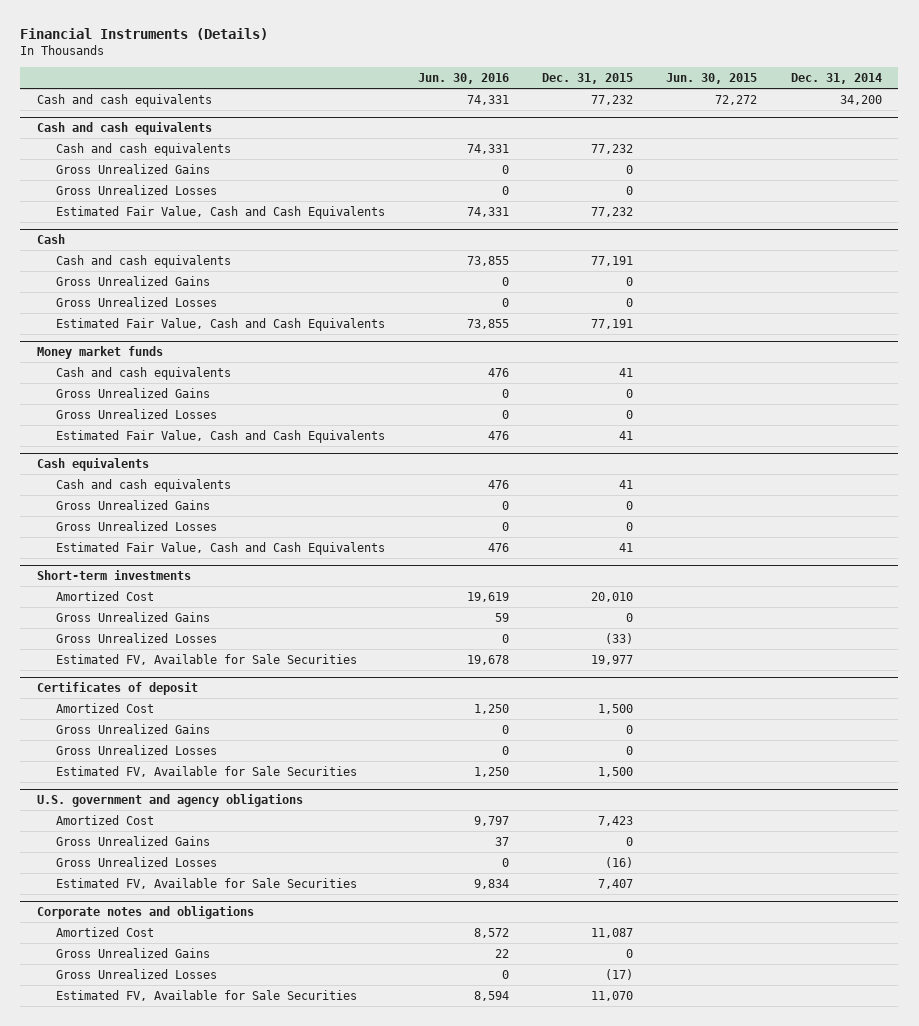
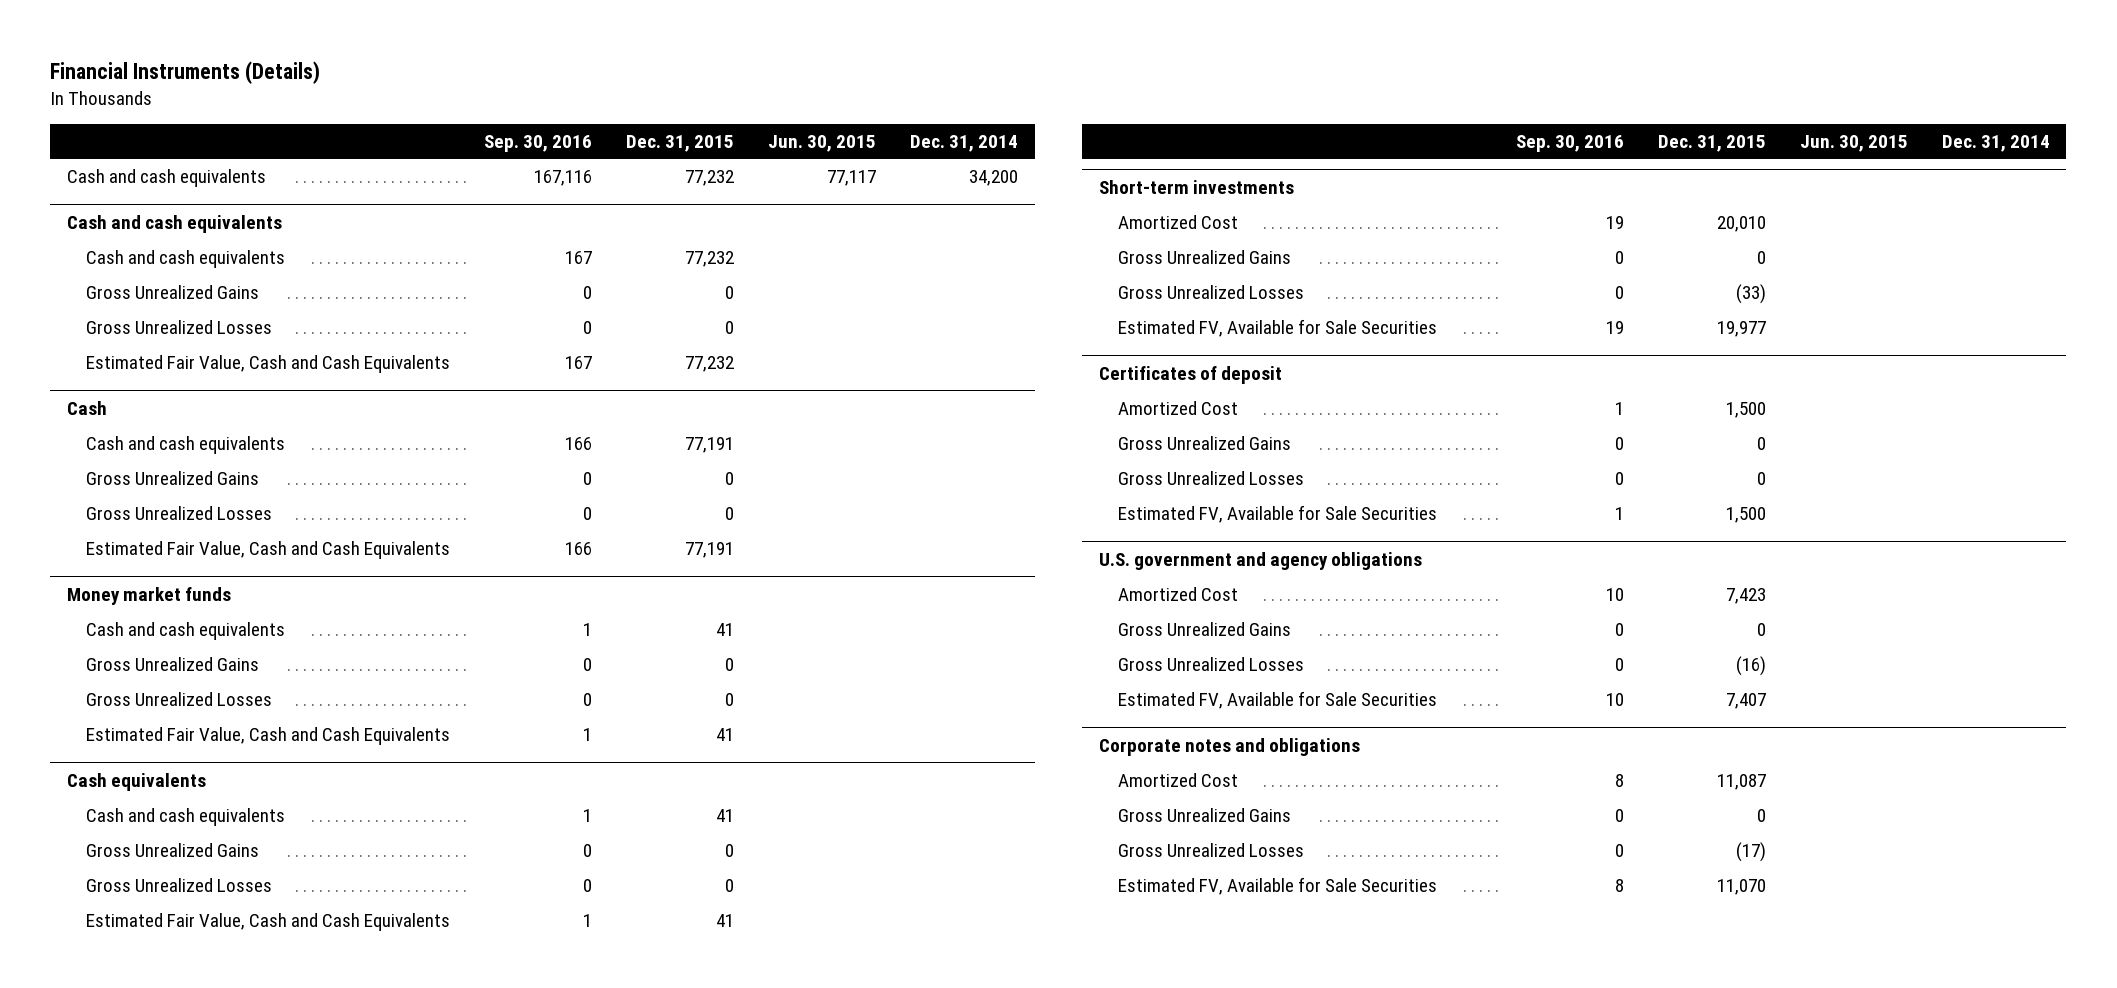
- | Jun. 30, 2016 | Dec. 31, 2015 | Jun. 30, 2015 | Dec. 31, 2014
+ | Sep. 30, 2016 | Dec. 31, 2015 | Jun. 30, 2015 | Dec. 31, 2014
- Cash and cash equivalents | 74,331 | 77,232 | 72,272 | 34,200
+ Cash and cash equivalents | 167,116 | 77,232 | 77,117 | 34,200

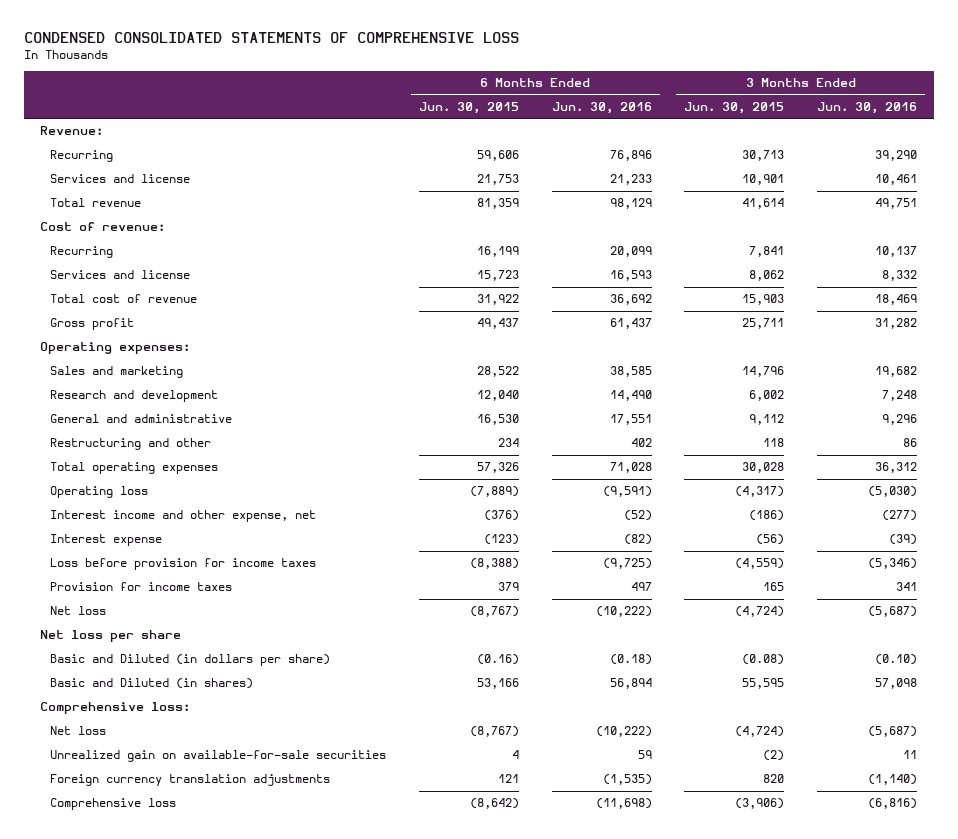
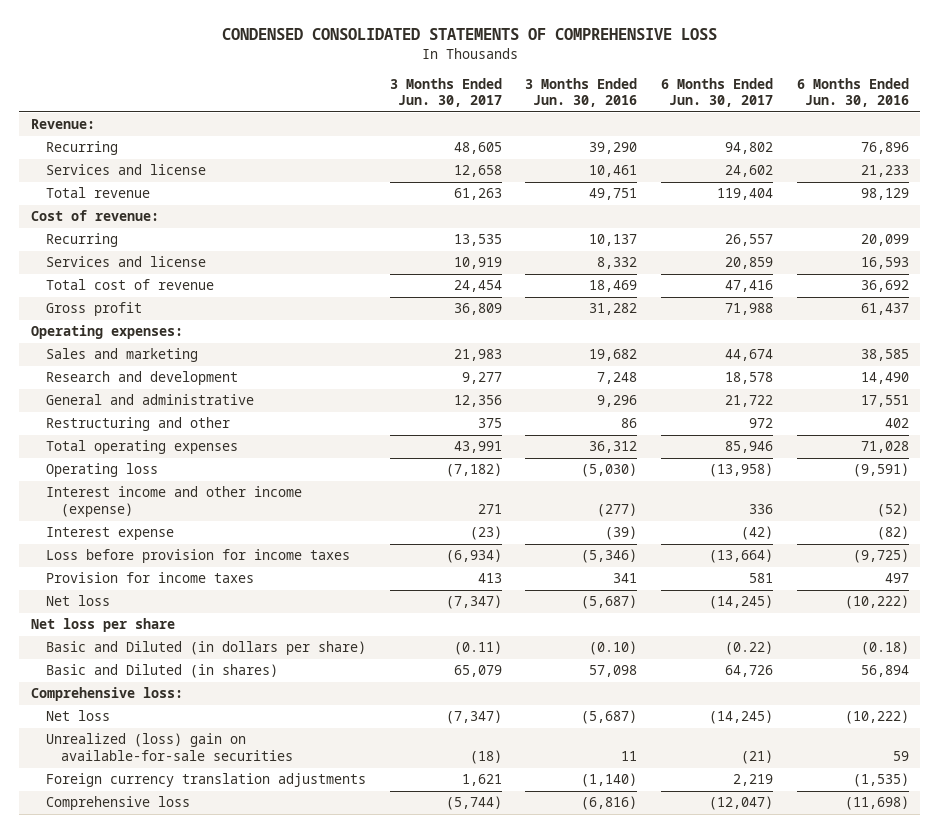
- | 6 Months Ended Jun. 30, 2015 | 6 Months Ended Jun. 30, 2016 | 3 Months Ended Jun. 30, 2015 | 3 Months Ended Jun. 30, 2016
+ | 3 Months Ended Jun. 30, 2017 | 3 Months Ended Jun. 30, 2016 | 6 Months Ended Jun. 30, 2017 | 6 Months Ended Jun. 30, 2016
- Interest income and other expense, net | (376) | (52) | (186) | (277)
+ Interest income and other income (expense) | 271 | (277) | 336 | (52)
- Unrealized gain on available-for-sale securities | 4 | 59 | (2) | 11
+ Unrealized (loss) gain on available-for-sale securities | (18) | 11 | (21) | 59

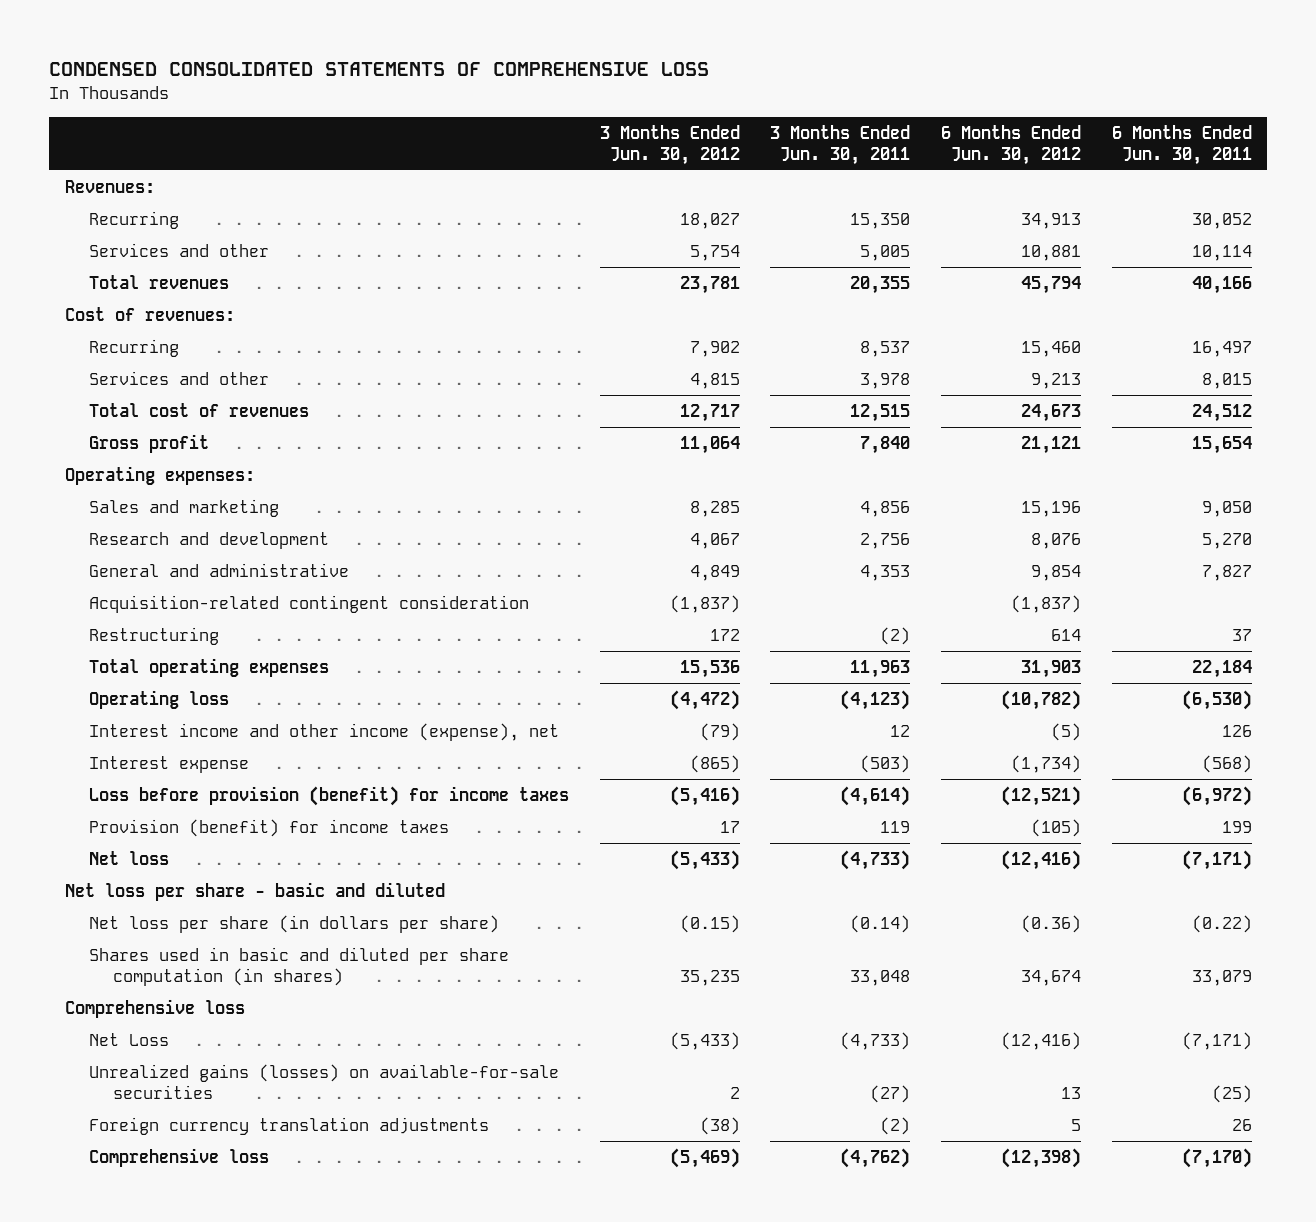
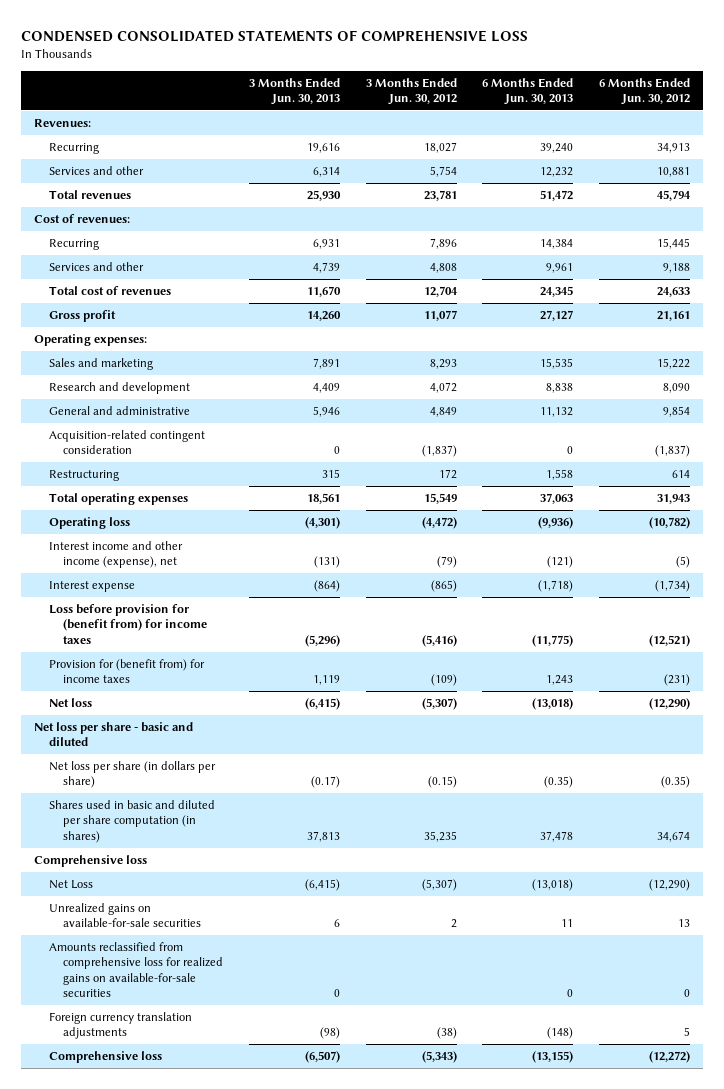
- | 3 Months Ended Jun. 30, 2012 | 3 Months Ended Jun. 30, 2011 | 6 Months Ended Jun. 30, 2012 | 6 Months Ended Jun. 30, 2011
+ | 3 Months Ended Jun. 30, 2013 | 3 Months Ended Jun. 30, 2012 | 6 Months Ended Jun. 30, 2013 | 6 Months Ended Jun. 30, 2012
- Recurring | 7,902 | 8,537 | 15,460 | 16,497
- Services and other | 4,815 | 3,978 | 9,213 | 8,015
- Total cost of revenues | 12,717 | 12,515 | 24,673 | 24,512
- Gross profit | 11,064 | 7,840 | 21,121 | 15,654
+ Recurring | 6,931 | 7,896 | 14,384 | 15,445
+ Services and other | 4,739 | 4,808 | 9,961 | 9,188
+ Total cost of revenues | 11,670 | 12,704 | 24,345 | 24,633
+ Gross profit | 14,260 | 11,077 | 27,127 | 21,161
- Sales and marketing | 8,285 | 4,856 | 15,196 | 9,050
- Research and development | 4,067 | 2,756 | 8,076 | 5,270
+ Sales and marketing | 7,891 | 8,293 | 15,535 | 15,222
+ Research and development | 4,409 | 4,072 | 8,838 | 8,090
- Total operating expenses | 15,536 | 11,963 | 31,903 | 22,184
+ Total operating expenses | 18,561 | 15,549 | 37,063 | 31,943
- Loss before provision (benefit) for income taxes | (5,416) | (4,614) | (12,521) | (6,972)
- Provision (benefit) for income taxes | 17 | 119 | (105) | 199
- Net loss | (5,433) | (4,733) | (12,416) | (7,171)
+ Loss before provision for (benefit from) for income taxes | (5,296) | (5,416) | (11,775) | (12,521)
+ Provision for (benefit from) for income taxes | 1,119 | (109) | 1,243 | (231)
+ Net loss | (6,415) | (5,307) | (13,018) | (12,290)
- Net loss per share (in dollars per share) | (0.15) | (0.14) | (0.36) | (0.22)
+ Net loss per share (in dollars per share) | (0.17) | (0.15) | (0.35) | (0.35)
- Net Loss | (5,433) | (4,733) | (12,416) | (7,171)
- Unrealized gains (losses) on available-for-sale securities | 2 | (27) | 13 | (25)
+ Net Loss | (6,415) | (5,307) | (13,018) | (12,290)
+ Unrealized gains on available-for-sale securities | 6 | 2 | 11 | 13
+ Amounts reclassified from comprehensive loss for realized gains on available-for-sale securities | 0 | | 0 | 0
- Comprehensive loss | (5,469) | (4,762) | (12,398) | (7,170)
+ Comprehensive loss | (6,507) | (5,343) | (13,155) | (12,272)

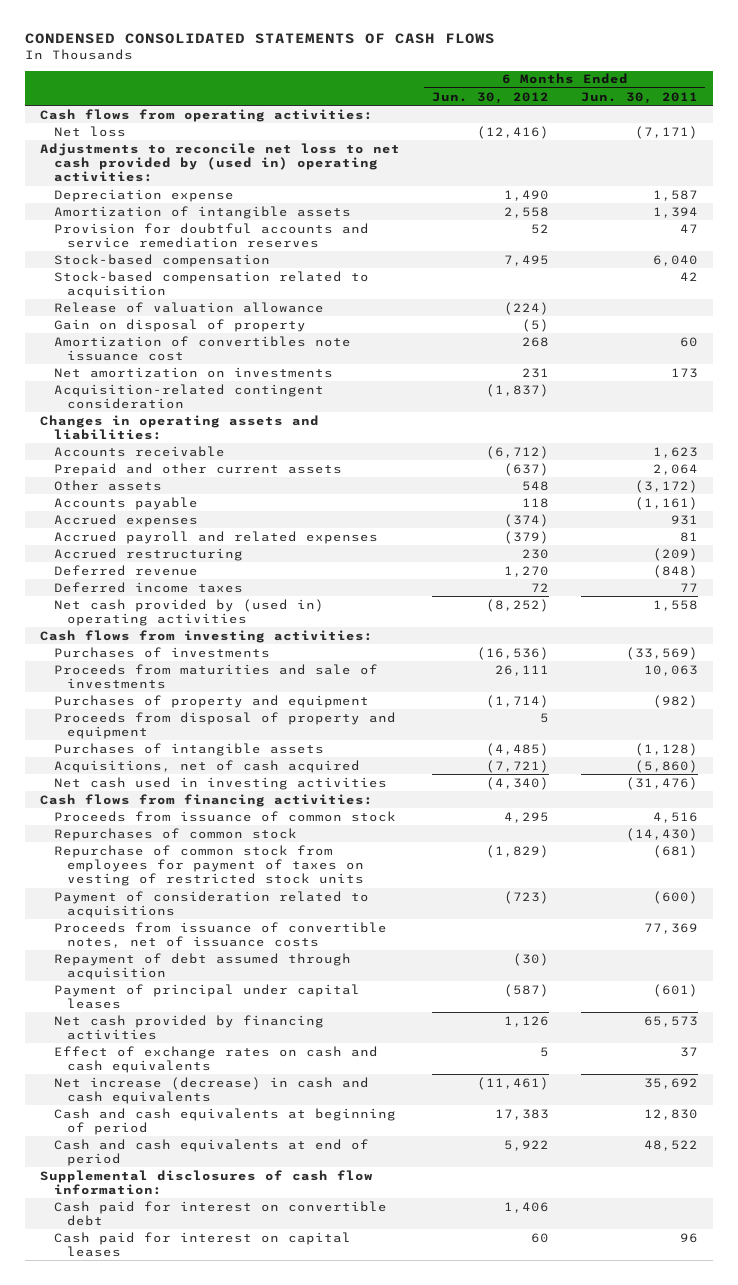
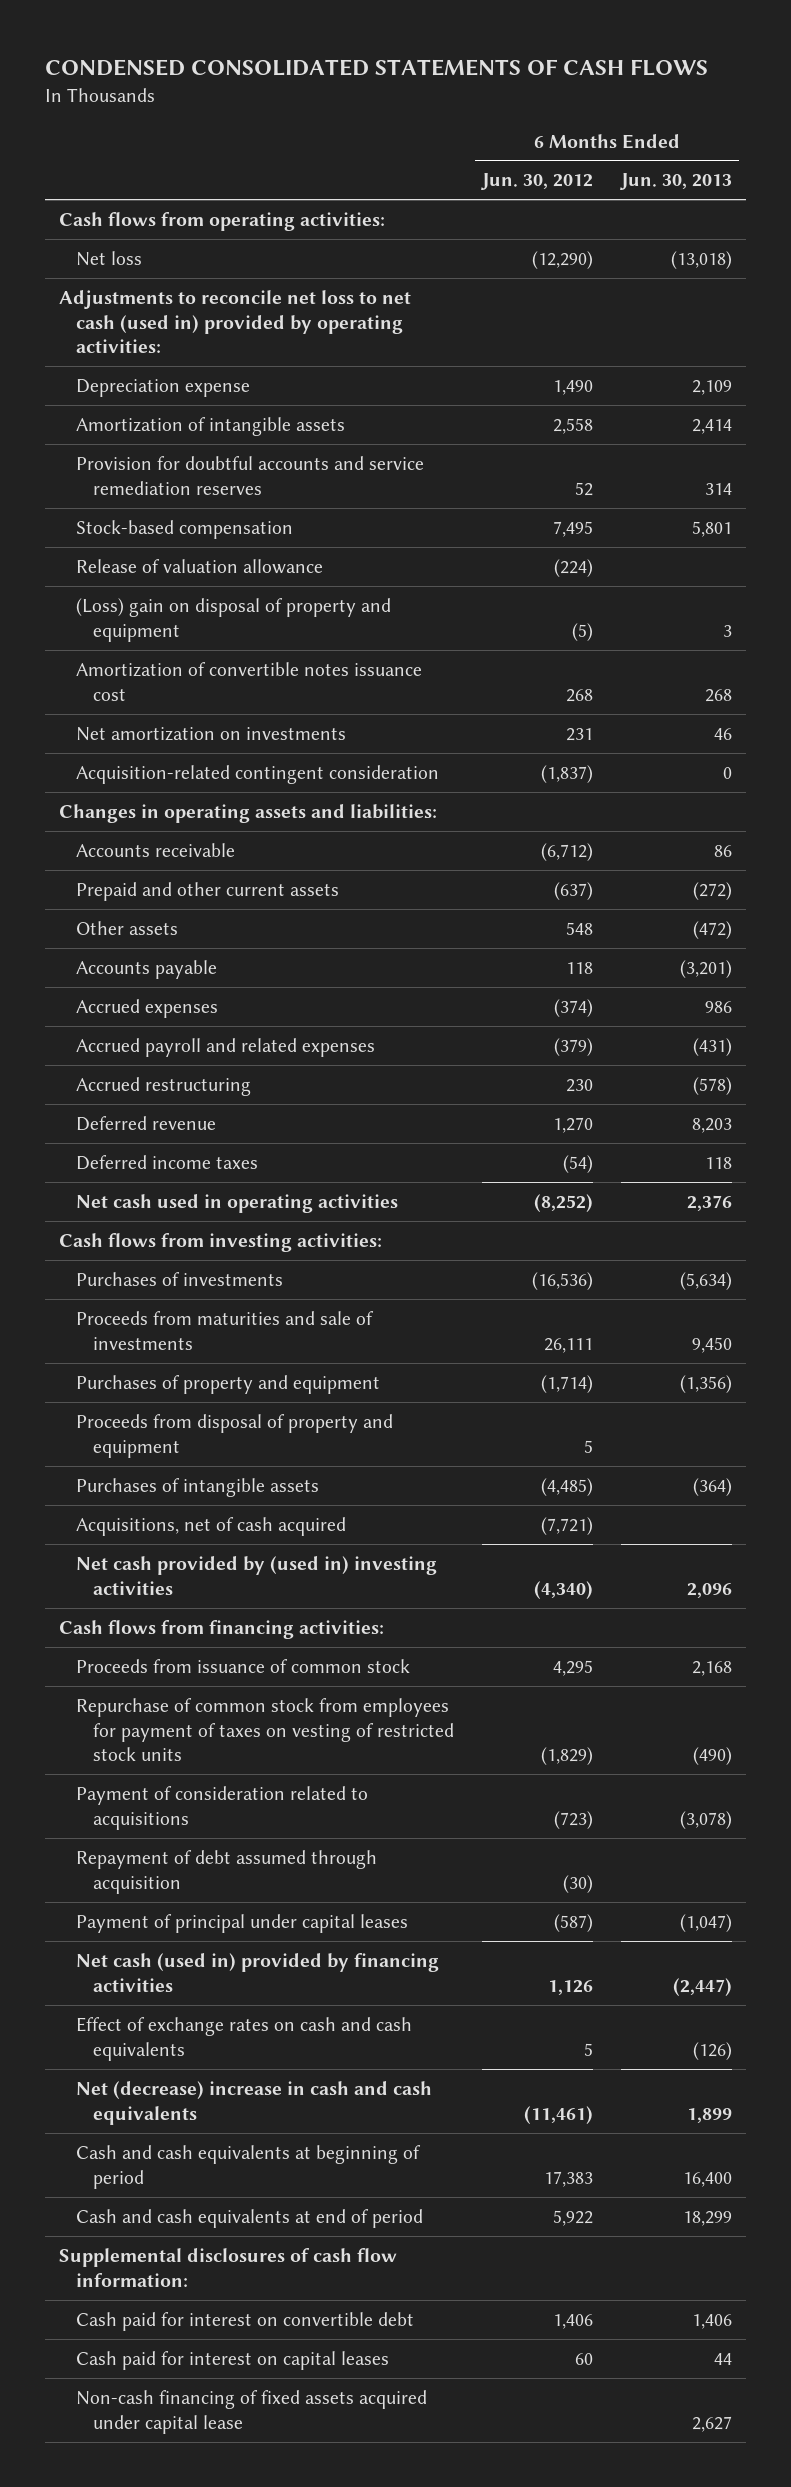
- | 6 Months Ended Jun. 30, 2012 | 6 Months Ended Jun. 30, 2011
+ | 6 Months Ended Jun. 30, 2012 | 6 Months Ended Jun. 30, 2013
- Net loss | (12,416) | (7,171)
- Adjustments to reconcile net loss to net cash provided by (used in) operating activities:
+ Net loss | (12,290) | (13,018)
+ Adjustments to reconcile net loss to net cash (used in) provided by operating activities:
- Stock-based compensation related to acquisition | | 42
- Gain on disposal of property | (5) |
- Amortization of convertibles note issuance cost | 268 | 60
+ (Loss) gain on disposal of property and equipment | (5) | 3
+ Amortization of convertible notes issuance cost | 268 | 268
- Deferred income taxes | 72 | 77
- Net cash provided by (used in) operating activities | (8,252) | 1,558
+ Deferred income taxes | (54) | 118
+ Net cash used in operating activities | (8,252) | 2,376
- Net cash used in investing activities | (4,340) | (31,476)
+ Net cash provided by (used in) investing activities | (4,340) | 2,096
- Repurchases of common stock | | (14,430)
- Proceeds from issuance of convertible notes, net of issuance costs | | 77,369
- Net cash provided by financing activities | 1,126 | 65,573
+ Net cash (used in) provided by financing activities | 1,126 | (2,447)
- Net increase (decrease) in cash and cash equivalents | (11,461) | 35,692
+ Net (decrease) increase in cash and cash equivalents | (11,461) | 1,899
+ Non-cash financing of fixed assets acquired under capital lease | | 2,627

